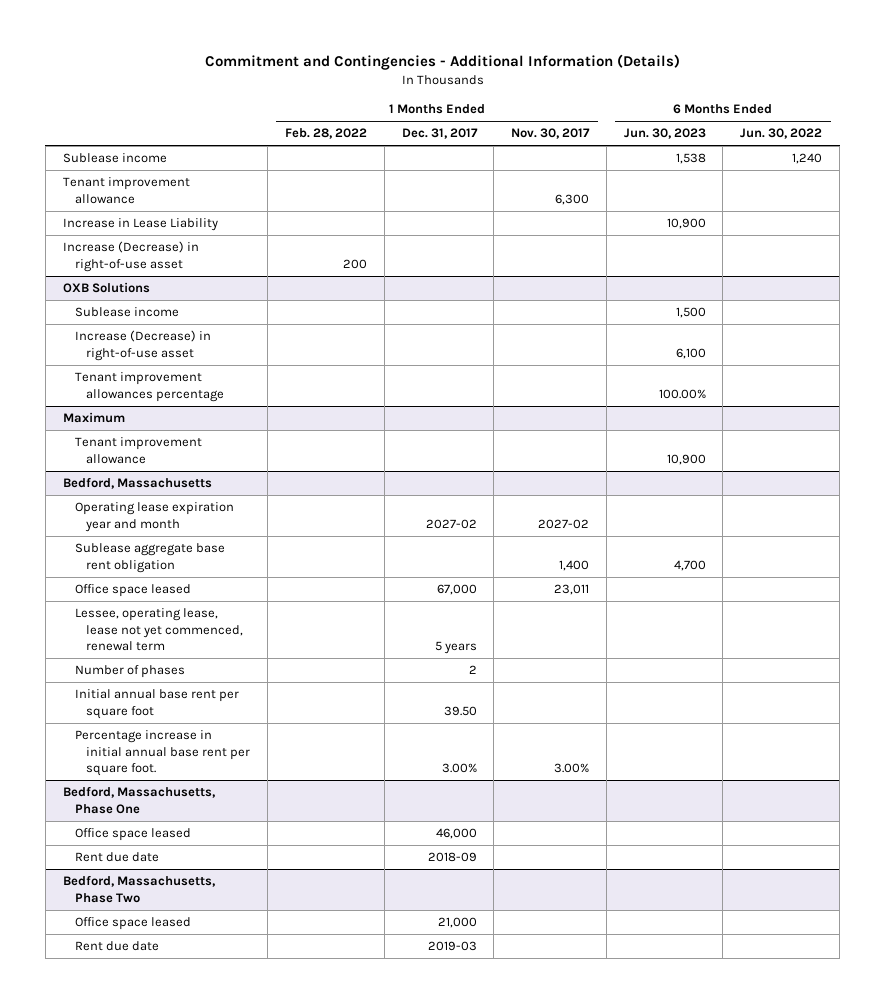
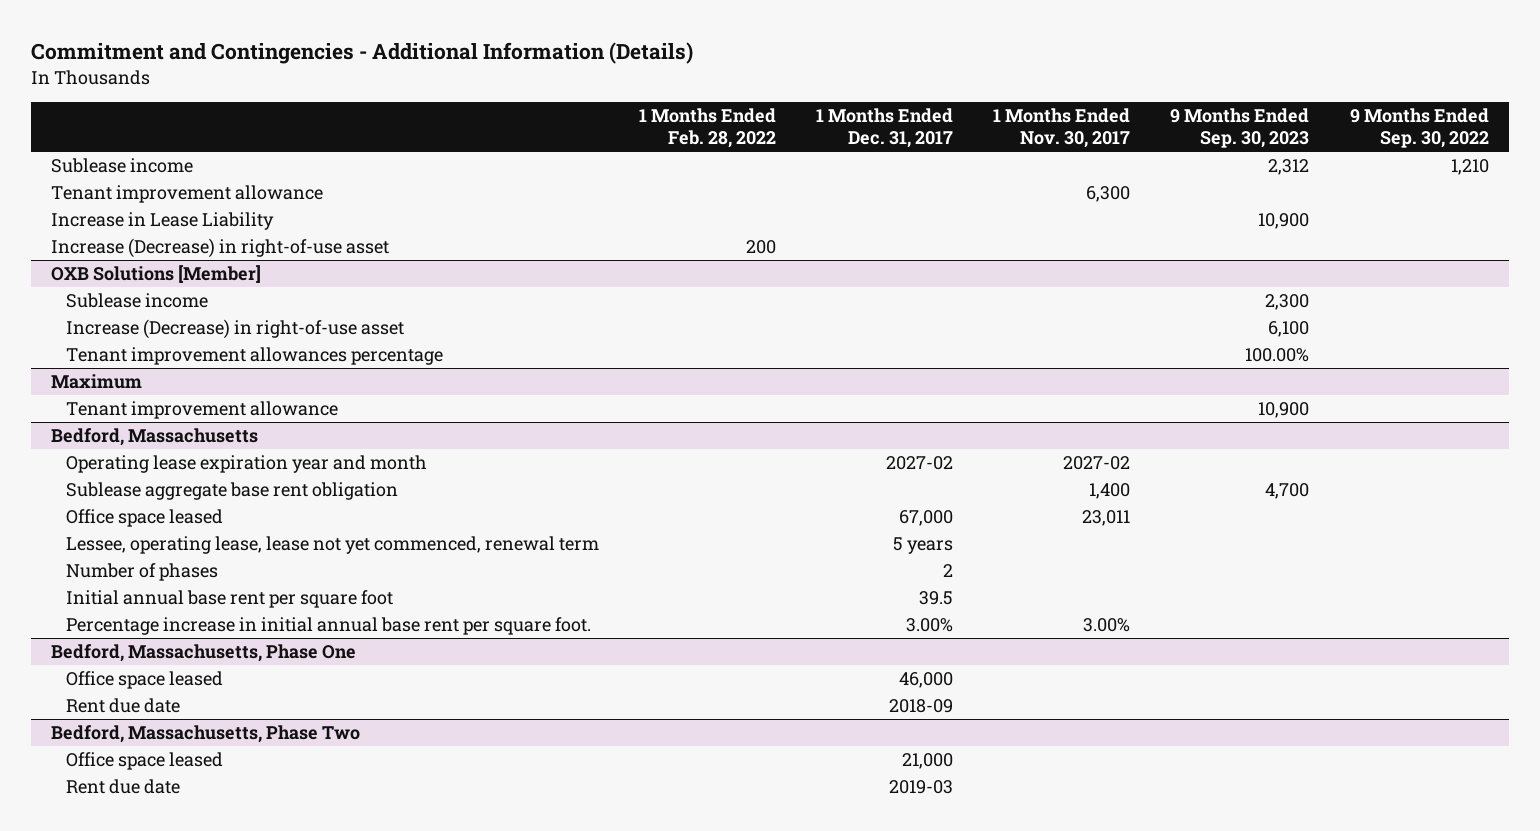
- | 1 Months Ended Feb. 28, 2022 | 1 Months Ended Dec. 31, 2017 | 1 Months Ended Nov. 30, 2017 | 6 Months Ended Jun. 30, 2023 | 6 Months Ended Jun. 30, 2022
+ | 1 Months Ended Feb. 28, 2022 | 1 Months Ended Dec. 31, 2017 | 1 Months Ended Nov. 30, 2017 | 9 Months Ended Sep. 30, 2023 | 9 Months Ended Sep. 30, 2022
- OXB Solutions
+ OXB Solutions [Member]
@ Bedford, Massachusetts
- Initial annual base rent per square foot | | 39.50 | | |
+ Initial annual base rent per square foot | | 39.5 | | |

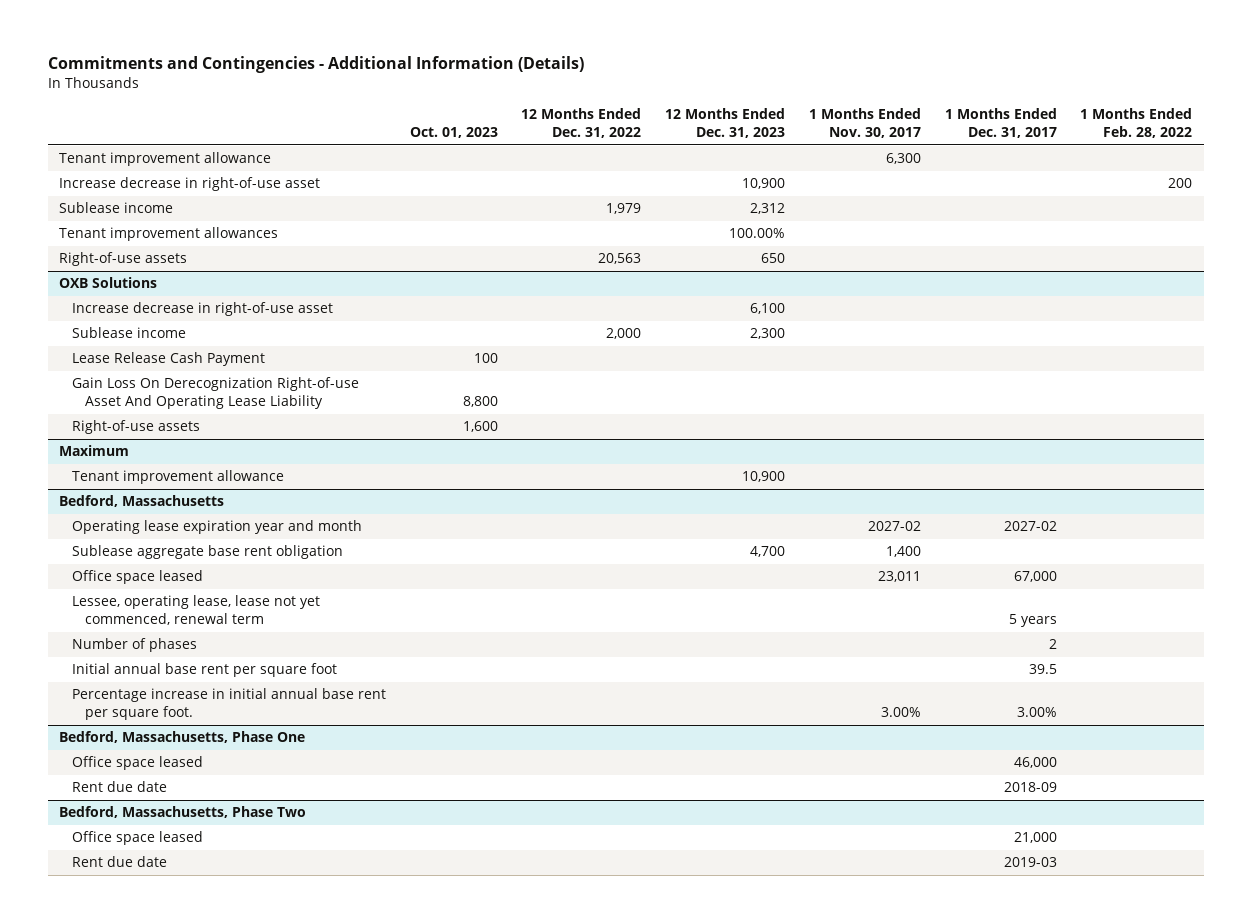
- Commitment and Contingencies - Additional Information (Details)
+ Commitments and Contingencies - Additional Information (Details)
- | 1 Months Ended Feb. 28, 2022 | 1 Months Ended Dec. 31, 2017 | 1 Months Ended Nov. 30, 2017 | 9 Months Ended Sep. 30, 2023 | 9 Months Ended Sep. 30, 2022
+ | Oct. 01, 2023 | 12 Months Ended Dec. 31, 2022 | 12 Months Ended Dec. 31, 2023 | 1 Months Ended Nov. 30, 2017 | 1 Months Ended Dec. 31, 2017 | 1 Months Ended Feb. 28, 2022
- Increase in Lease Liability | | | | 10,900 |
- Increase (Decrease) in right-of-use asset | 200 | | | |
- OXB Solutions [Member]
+ Increase decrease in right-of-use asset | | | 10,900 | | | 200
moved down: Sublease income | | 1,979 | 2,312 | | |
+ Tenant improvement allowances | | | 100.00% | | |
+ Right-of-use assets | | 20,563 | 650 | | |
+ OXB Solutions
+ Increase decrease in right-of-use asset | | | 6,100 | | |
- Increase (Decrease) in right-of-use asset | | | | 6,100 |
- Tenant improvement allowances percentage | | | | 100.00% |
+ Lease Release Cash Payment | 100 | | | | |
+ Gain Loss On Derecognization Right-of-use Asset And Operating Lease Liability | 8,800 | | | | |
+ Right-of-use assets | 1,600 | | | | |

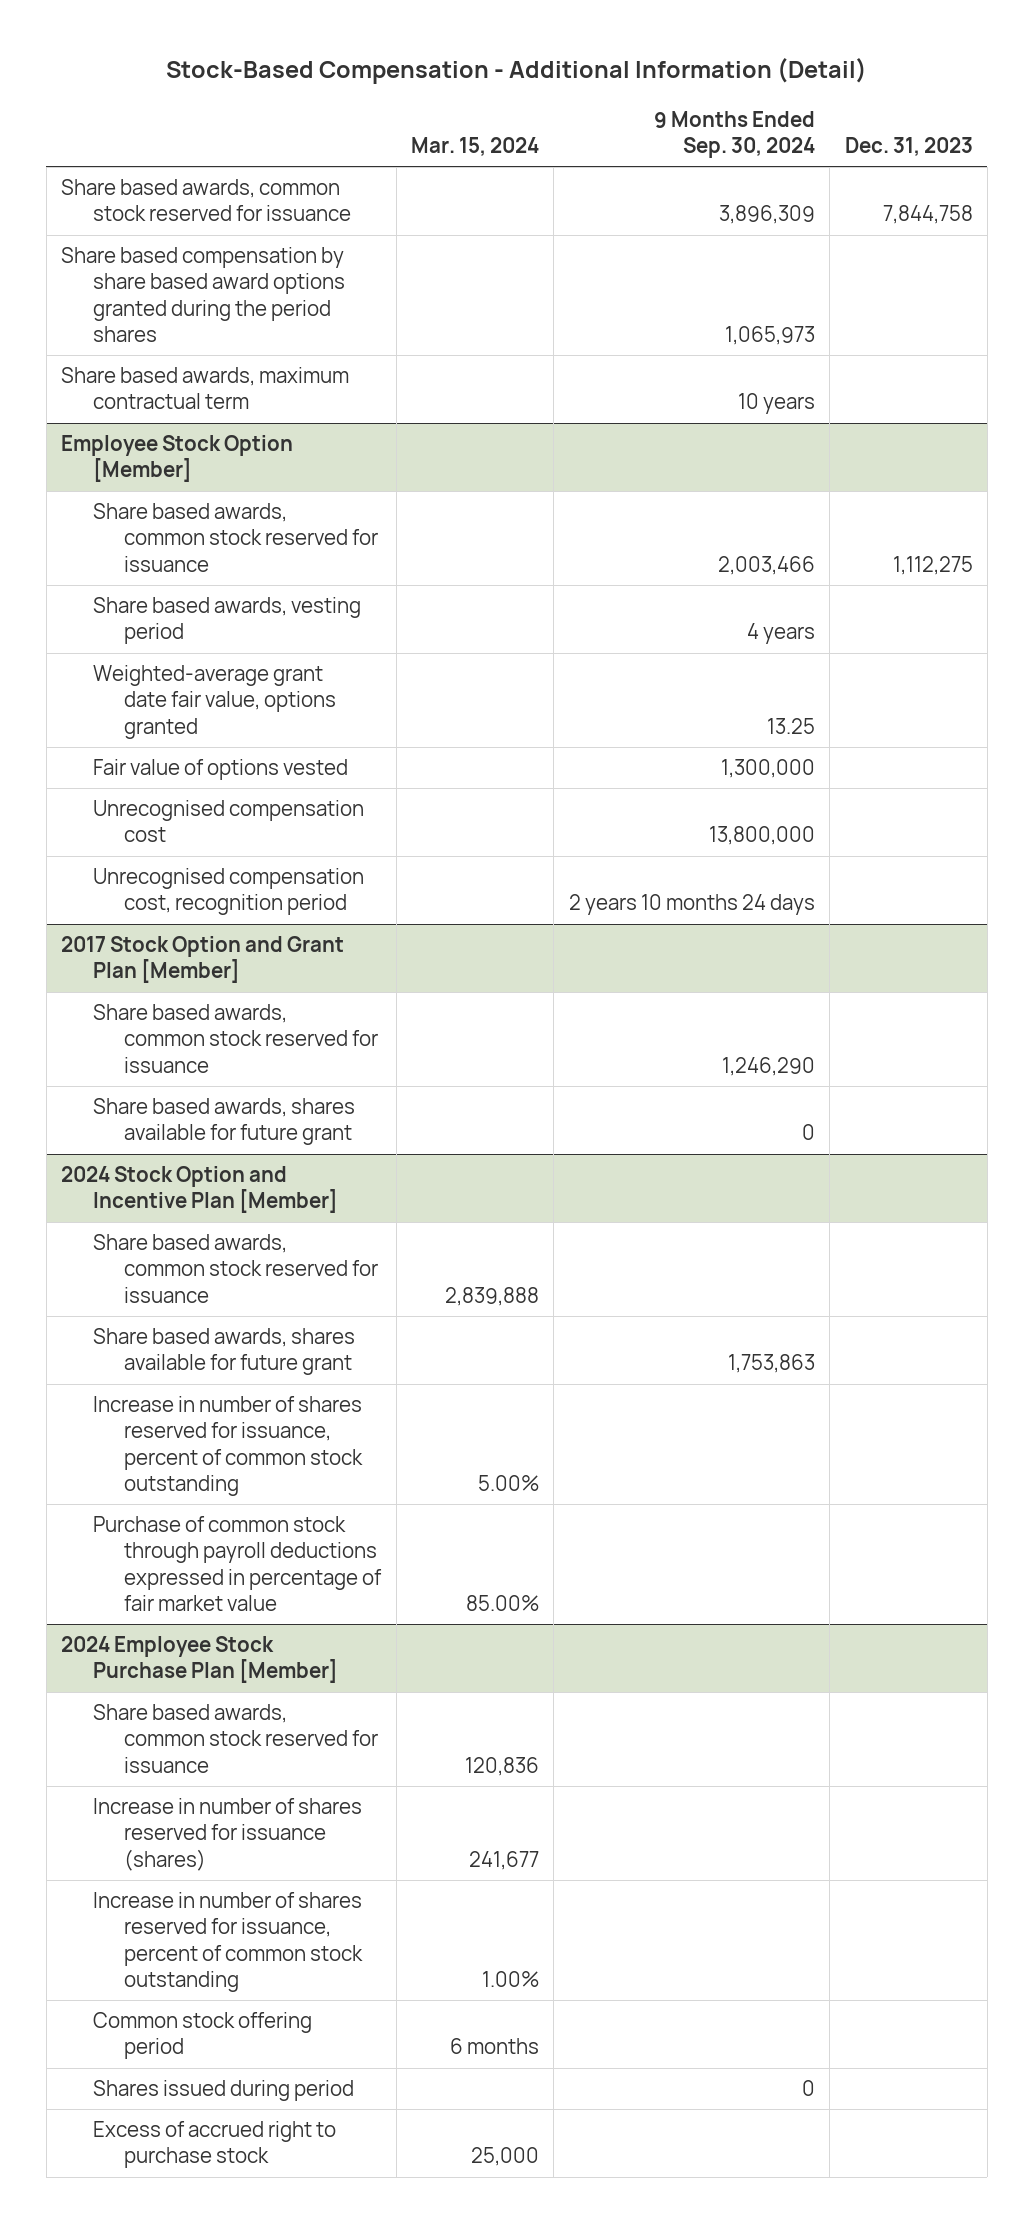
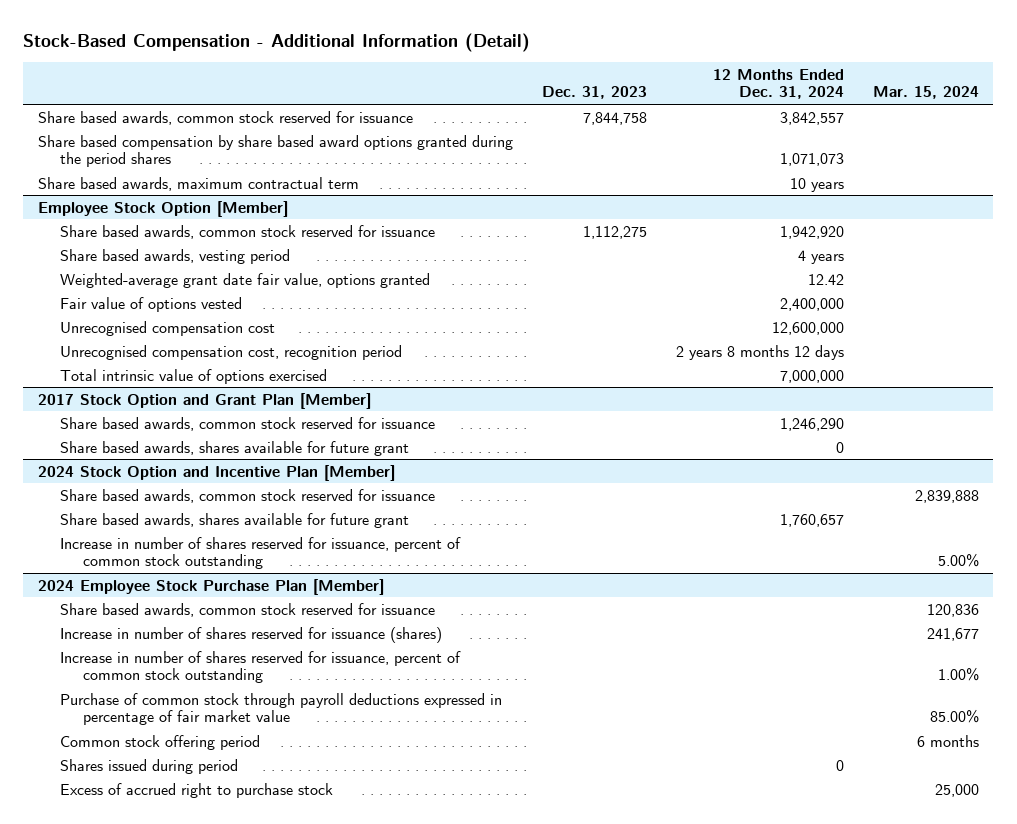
- | Mar. 15, 2024 | 9 Months Ended Sep. 30, 2024 | Dec. 31, 2023
+ | Dec. 31, 2023 | 12 Months Ended Dec. 31, 2024 | Mar. 15, 2024
@ Employee Stock Option [Member]
+ Total intrinsic value of options exercised | | 7,000,000 |
@ 2024 Stock Option and Incentive Plan [Member]
- Purchase of common stock through payroll deductions expressed in percentage of fair market value | 85.00% | |
@ 2024 Employee Stock Purchase Plan [Member]
+ Purchase of common stock through payroll deductions expressed in percentage of fair market value | | | 85.00%

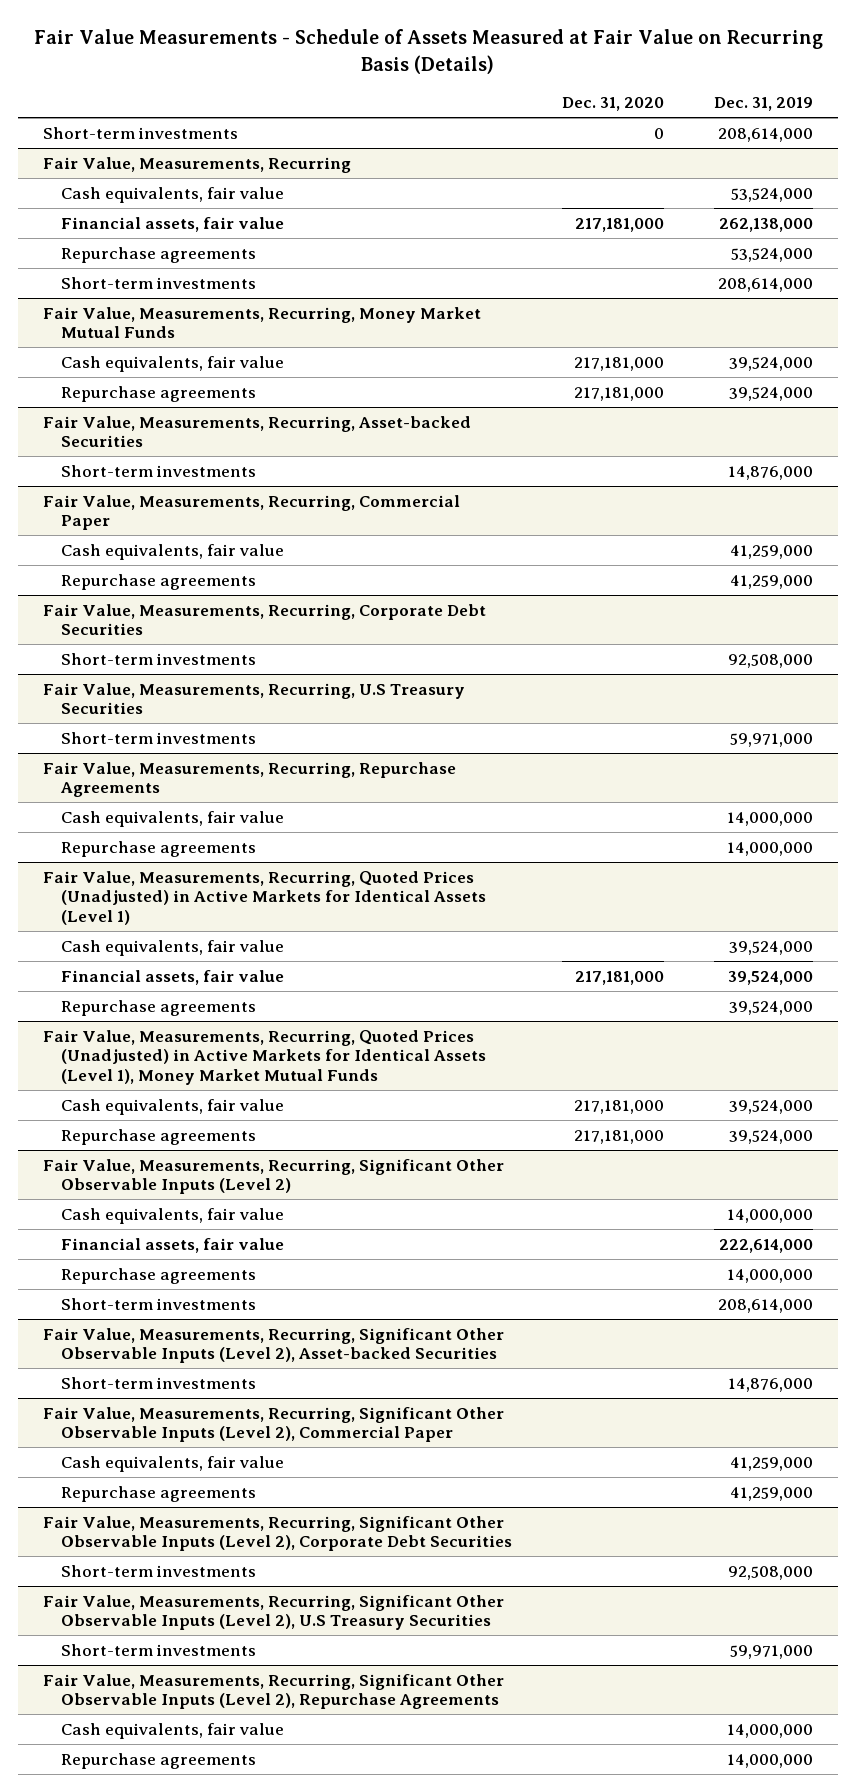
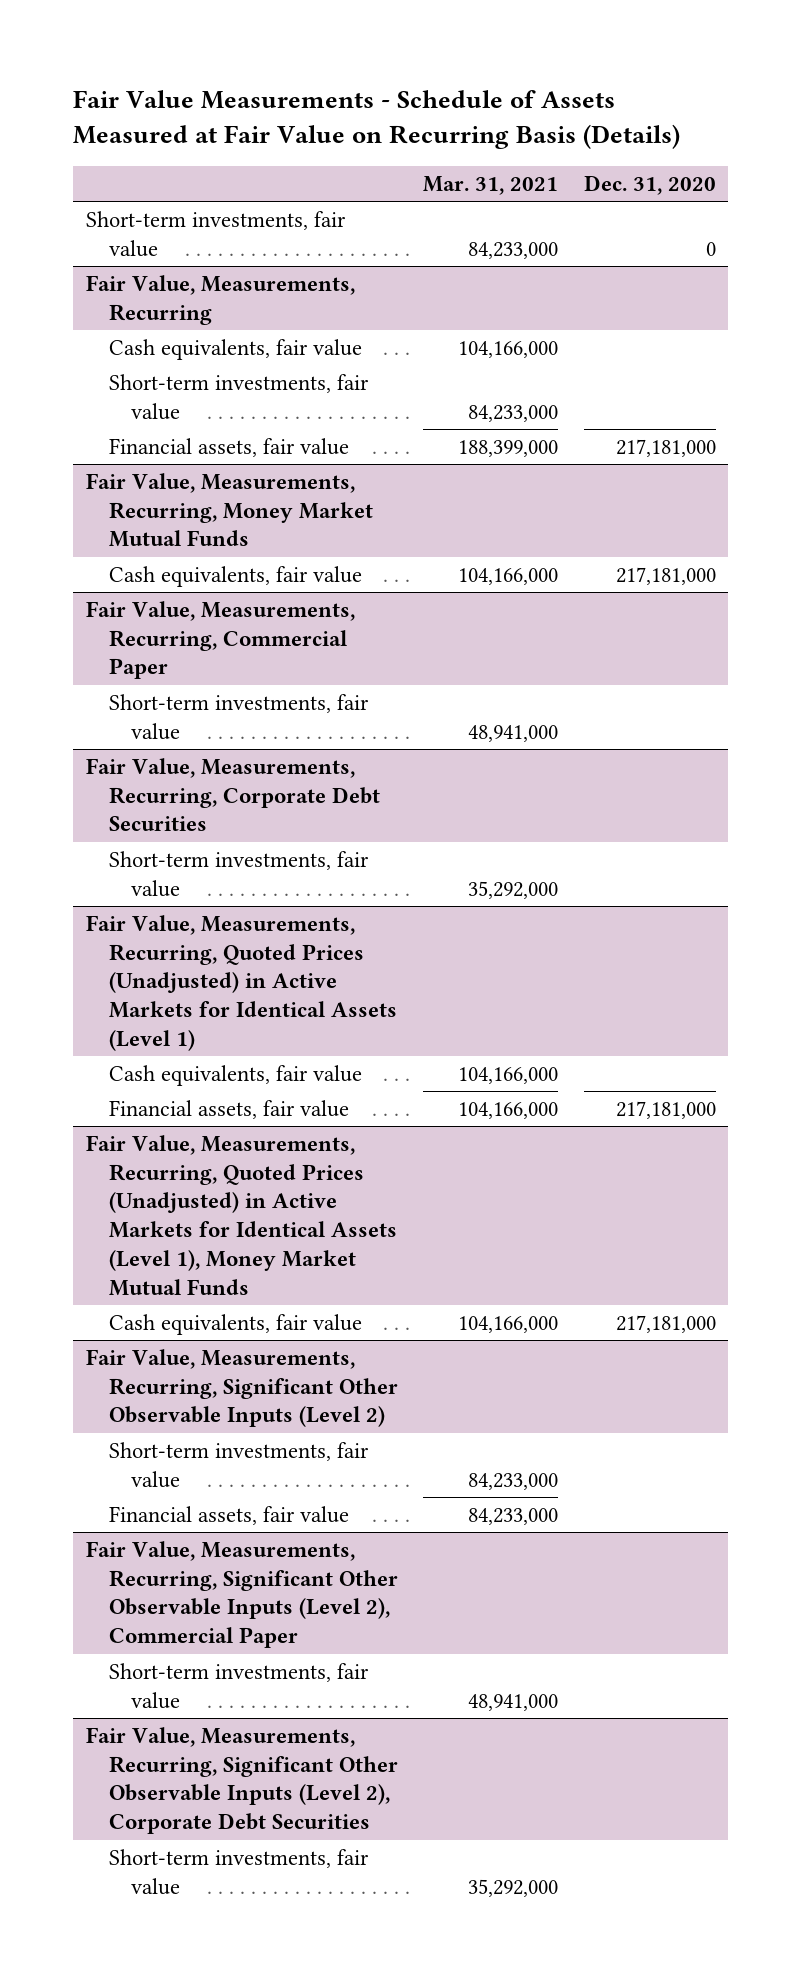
- | Dec. 31, 2020 | Dec. 31, 2019
+ | Mar. 31, 2021 | Dec. 31, 2020
- Short-term investments | 0 | 208,614,000
+ Short-term investments, fair value | 84,233,000 | 0
@ Fair Value, Measurements, Recurring
+ Short-term investments, fair value | 84,233,000 |
- Repurchase agreements | | 53,524,000
- Short-term investments | | 208,614,000
@ Fair Value, Measurements, Recurring, Money Market Mutual Funds
- Repurchase agreements | 217,181,000 | 39,524,000
- Fair Value, Measurements, Recurring, Asset-backed Securities
- Short-term investments | | 14,876,000
@ Fair Value, Measurements, Recurring, Commercial Paper
- Cash equivalents, fair value | | 41,259,000
- Repurchase agreements | | 41,259,000
+ Short-term investments, fair value | 48,941,000 |
@ Fair Value, Measurements, Recurring, Corporate Debt Securities
- Short-term investments | | 92,508,000
- Fair Value, Measurements, Recurring, U.S Treasury Securities
- Short-term investments | | 59,971,000
- Fair Value, Measurements, Recurring, Repurchase Agreements
- Cash equivalents, fair value | | 14,000,000
- Repurchase agreements | | 14,000,000
@ Fair Value, Measurements, Recurring, Corporate Debt Securities
+ Short-term investments, fair value | 35,292,000 |
@ Fair Value, Measurements, Recurring, Quoted Prices (Unadjusted) in Active Markets for Identical Assets (Level 1)
- Repurchase agreements | | 39,524,000
@ Fair Value, Measurements, Recurring, Quoted Prices (Unadjusted) in Active Markets for Identical Assets (Level 1), Money Market Mutual Funds
- Repurchase agreements | 217,181,000 | 39,524,000
@ Fair Value, Measurements, Recurring, Significant Other Observable Inputs (Level 2)
- Cash equivalents, fair value | | 14,000,000
+ Short-term investments, fair value | 84,233,000 |
- Repurchase agreements | | 14,000,000
- Short-term investments | | 208,614,000
- Fair Value, Measurements, Recurring, Significant Other Observable Inputs (Level 2), Asset-backed Securities
- Short-term investments | | 14,876,000
@ Fair Value, Measurements, Recurring, Significant Other Observable Inputs (Level 2), Commercial Paper
- Cash equivalents, fair value | | 41,259,000
- Repurchase agreements | | 41,259,000
+ Short-term investments, fair value | 48,941,000 |
@ Fair Value, Measurements, Recurring, Significant Other Observable Inputs (Level 2), Corporate Debt Securities
- Short-term investments | | 92,508,000
- Fair Value, Measurements, Recurring, Significant Other Observable Inputs (Level 2), U.S Treasury Securities
- Short-term investments | | 59,971,000
- Fair Value, Measurements, Recurring, Significant Other Observable Inputs (Level 2), Repurchase Agreements
- Cash equivalents, fair value | | 14,000,000
- Repurchase agreements | | 14,000,000
@ Fair Value, Measurements, Recurring, Significant Other Observable Inputs (Level 2), Corporate Debt Securities
+ Short-term investments, fair value | 35,292,000 |

